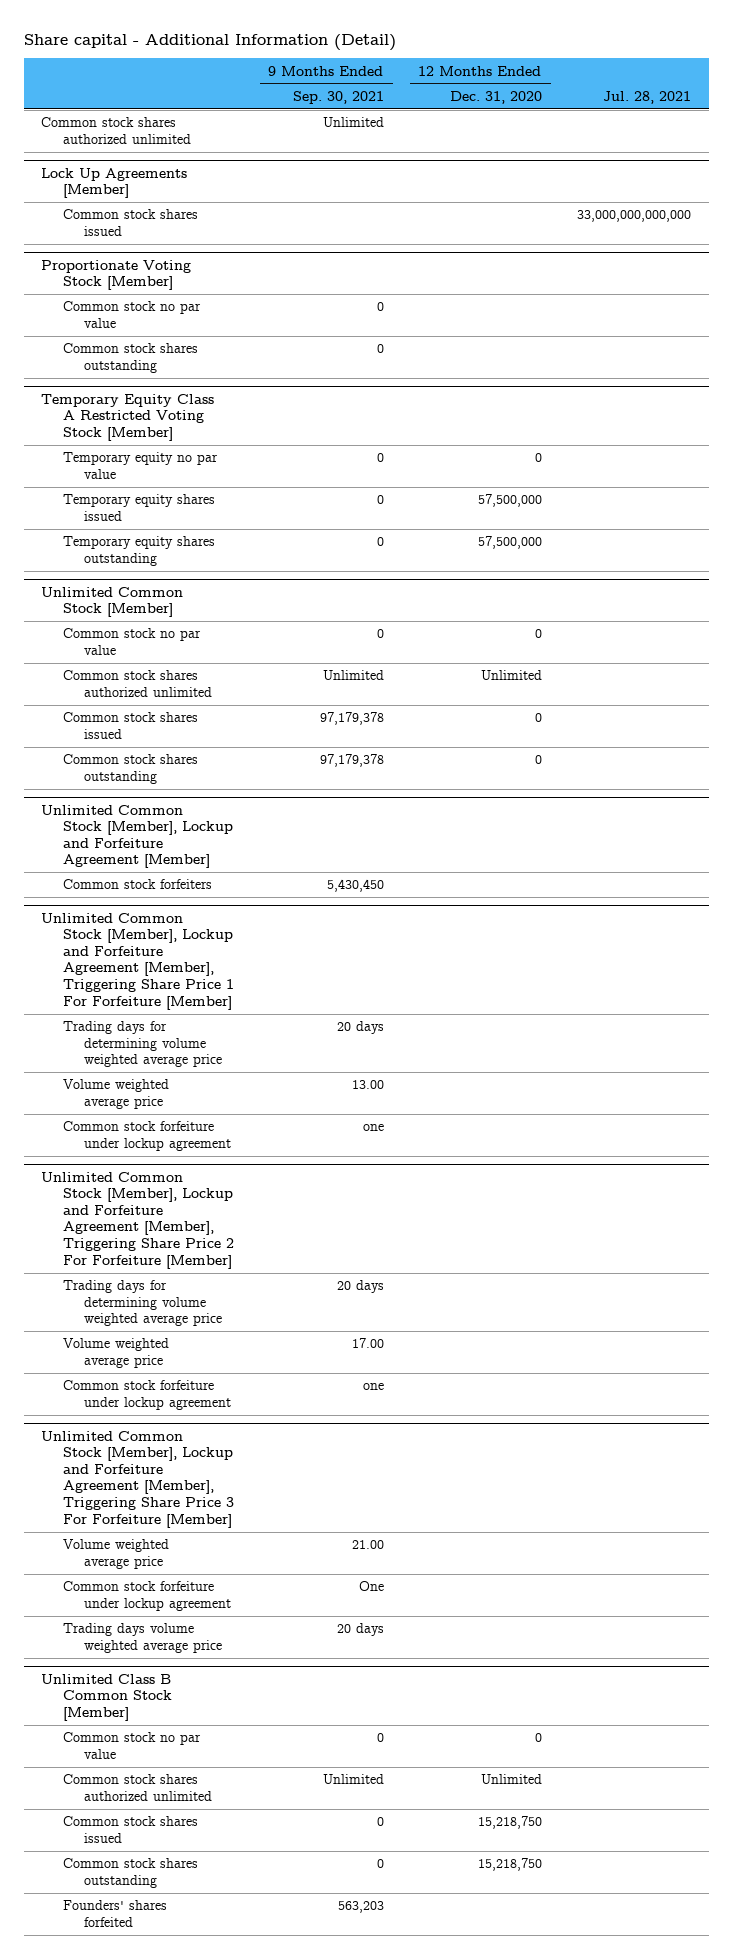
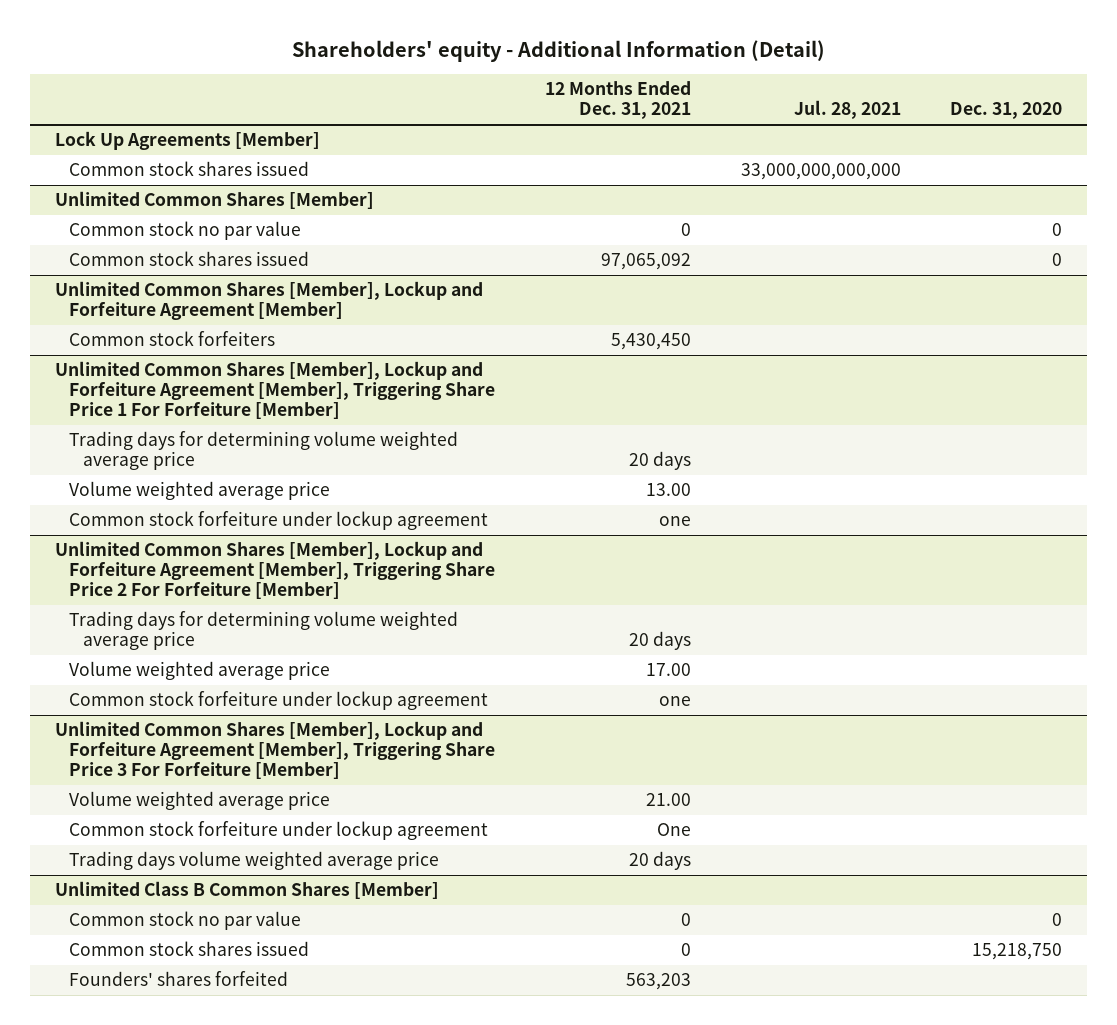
- Share capital - Additional Information (Detail)
+ Shareholders' equity - Additional Information (Detail)
- | 9 Months Ended Sep. 30, 2021 | 12 Months Ended Dec. 31, 2020 | Jul. 28, 2021
+ | 12 Months Ended Dec. 31, 2021 | Jul. 28, 2021 | Dec. 31, 2020
- Common stock shares authorized unlimited | Unlimited | |
- Proportionate Voting Stock [Member]
- Common stock no par value | 0 | |
- Common stock shares outstanding | 0 | |
- Temporary Equity Class A Restricted Voting Stock [Member]
- Temporary equity no par value | 0 | 0 |
- Temporary equity shares issued | 0 | 57,500,000 |
- Temporary equity shares outstanding | 0 | 57,500,000 |
- Unlimited Common Stock [Member]
+ Unlimited Common Shares [Member]
- Common stock shares authorized unlimited | Unlimited | Unlimited |
- Common stock shares outstanding | 97,179,378 | 0 |
- Unlimited Common Stock [Member], Lockup and Forfeiture Agreement [Member]
+ Unlimited Common Shares [Member], Lockup and Forfeiture Agreement [Member]
- Unlimited Common Stock [Member], Lockup and Forfeiture Agreement [Member], Triggering Share Price 1 For Forfeiture [Member]
+ Unlimited Common Shares [Member], Lockup and Forfeiture Agreement [Member], Triggering Share Price 1 For Forfeiture [Member]
- Unlimited Common Stock [Member], Lockup and Forfeiture Agreement [Member], Triggering Share Price 2 For Forfeiture [Member]
+ Unlimited Common Shares [Member], Lockup and Forfeiture Agreement [Member], Triggering Share Price 2 For Forfeiture [Member]
- Unlimited Common Stock [Member], Lockup and Forfeiture Agreement [Member], Triggering Share Price 3 For Forfeiture [Member]
+ Unlimited Common Shares [Member], Lockup and Forfeiture Agreement [Member], Triggering Share Price 3 For Forfeiture [Member]
- Unlimited Class B Common Stock [Member]
+ Unlimited Class B Common Shares [Member]
- Common stock shares authorized unlimited | Unlimited | Unlimited |
- Common stock shares outstanding | 0 | 15,218,750 |

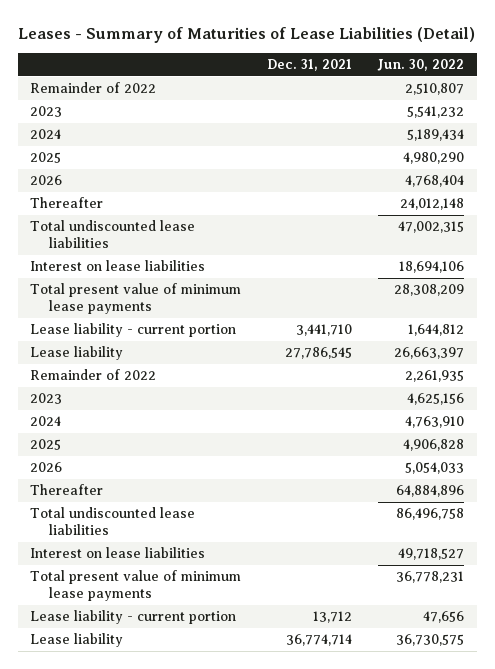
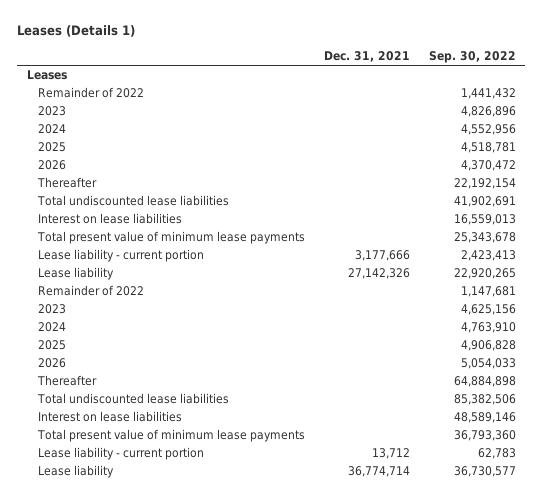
- Leases - Summary of Maturities of Lease Liabilities (Detail)
+ Leases (Details 1)
- | Dec. 31, 2021 | Jun. 30, 2022
+ | Dec. 31, 2021 | Sep. 30, 2022
+ Leases
- Lease liability - current portion | 3,441,710 | 1,644,812
- Lease liability | 27,786,545 | 26,663,397
+ Lease liability - current portion | 3,177,666 | 2,423,413
+ Lease liability | 27,142,326 | 22,920,265

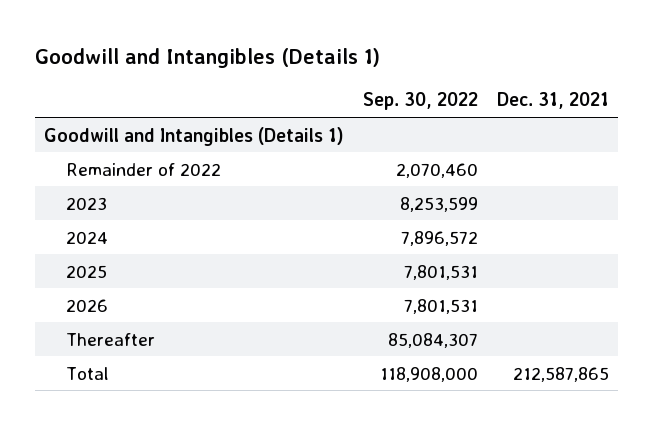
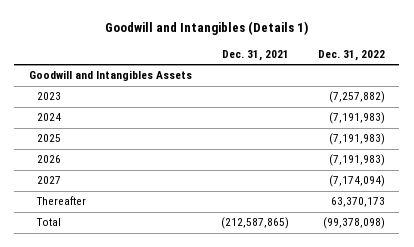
- | Sep. 30, 2022 | Dec. 31, 2021
+ | Dec. 31, 2021 | Dec. 31, 2022
- Goodwill and Intangibles (Details 1)
- Remainder of 2022 | 2,070,460 |
+ Goodwill and Intangibles Assets
+ 2027 | | (7,174,094)
- Total | 118,908,000 | 212,587,865
+ Total | (212,587,865) | (99,378,098)

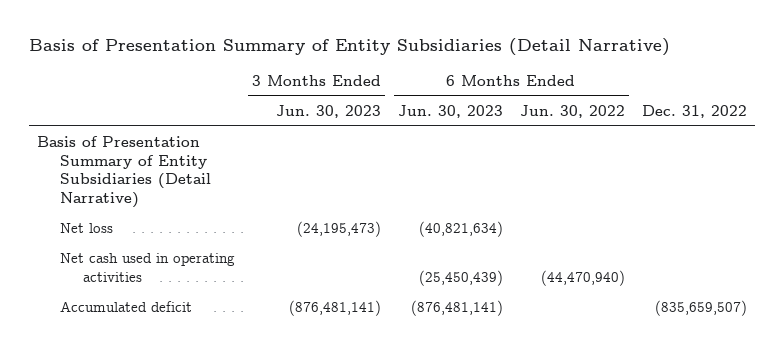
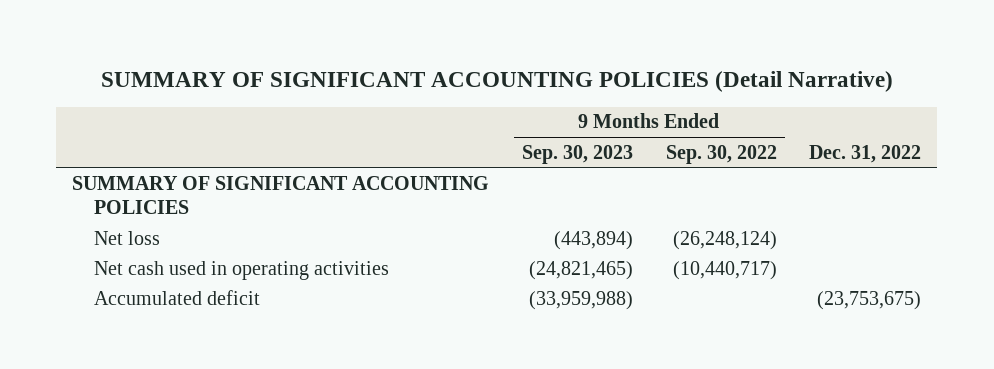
- Basis of Presentation Summary of Entity Subsidiaries (Detail Narrative)
+ SUMMARY OF SIGNIFICANT ACCOUNTING POLICIES (Detail Narrative)
- | 3 Months Ended Jun. 30, 2023 | 6 Months Ended Jun. 30, 2023 | 6 Months Ended Jun. 30, 2022 | Dec. 31, 2022
+ | 9 Months Ended Sep. 30, 2023 | 9 Months Ended Sep. 30, 2022 | Dec. 31, 2022
- Basis of Presentation Summary of Entity Subsidiaries (Detail Narrative)
+ SUMMARY OF SIGNIFICANT ACCOUNTING POLICIES
- Accumulated deficit | (876,481,141) | (876,481,141) | | (835,659,507)
+ Accumulated deficit | (33,959,988) | | (23,753,675)

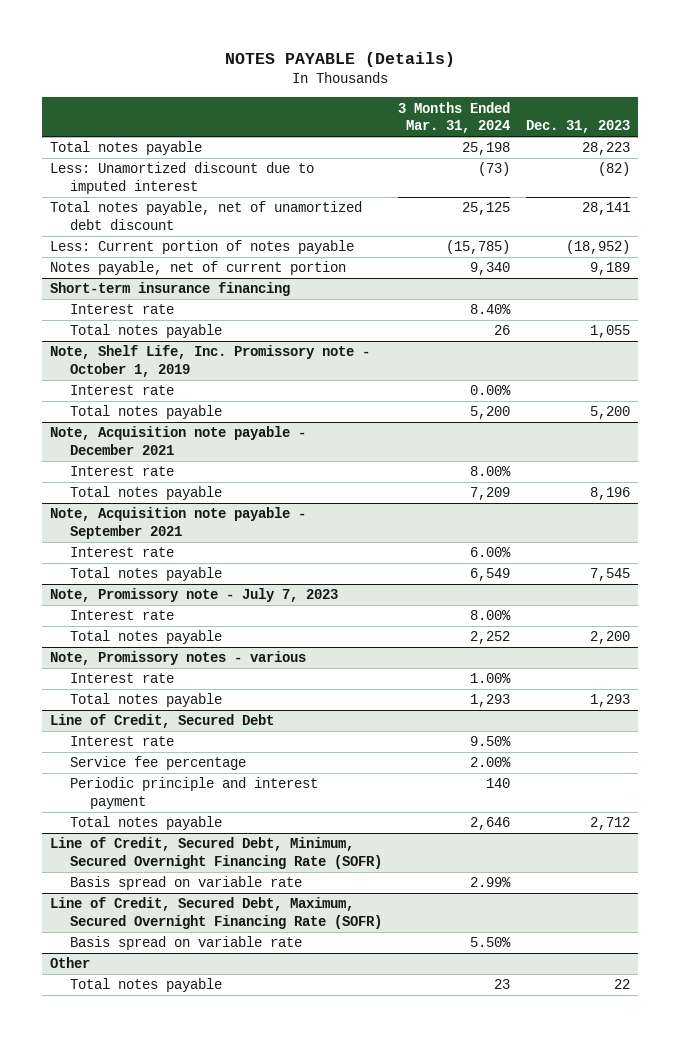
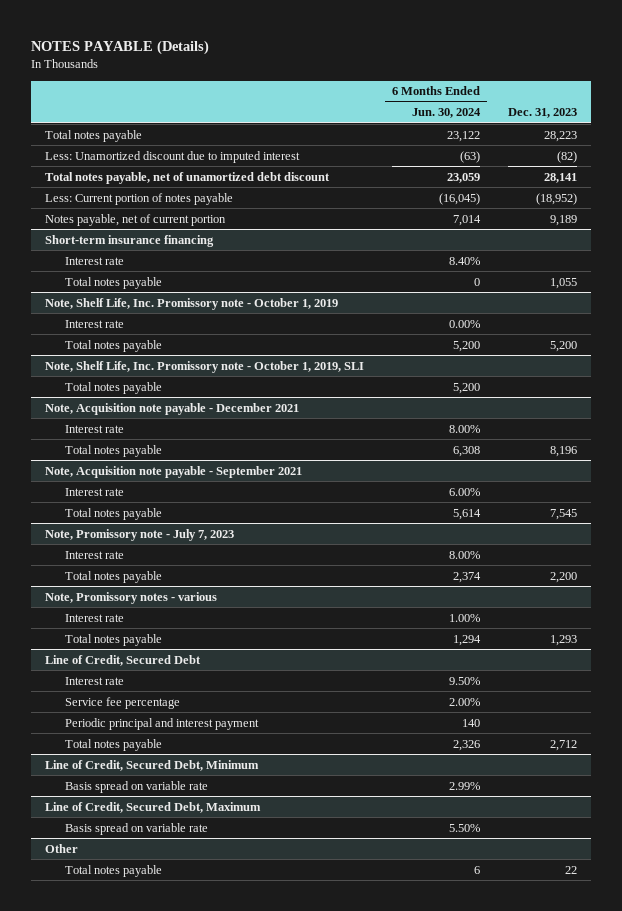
- | 3 Months Ended Mar. 31, 2024 | Dec. 31, 2023
+ | 6 Months Ended Jun. 30, 2024 | Dec. 31, 2023
+ Note, Shelf Life, Inc. Promissory note - October 1, 2019, SLI
+ Total notes payable | 5,200 |
@ Line of Credit, Secured Debt
- Periodic principle and interest payment | 140 |
+ Periodic principal and interest payment | 140 |
- Line of Credit, Secured Debt, Minimum, Secured Overnight Financing Rate (SOFR)
+ Line of Credit, Secured Debt, Minimum
- Line of Credit, Secured Debt, Maximum, Secured Overnight Financing Rate (SOFR)
+ Line of Credit, Secured Debt, Maximum

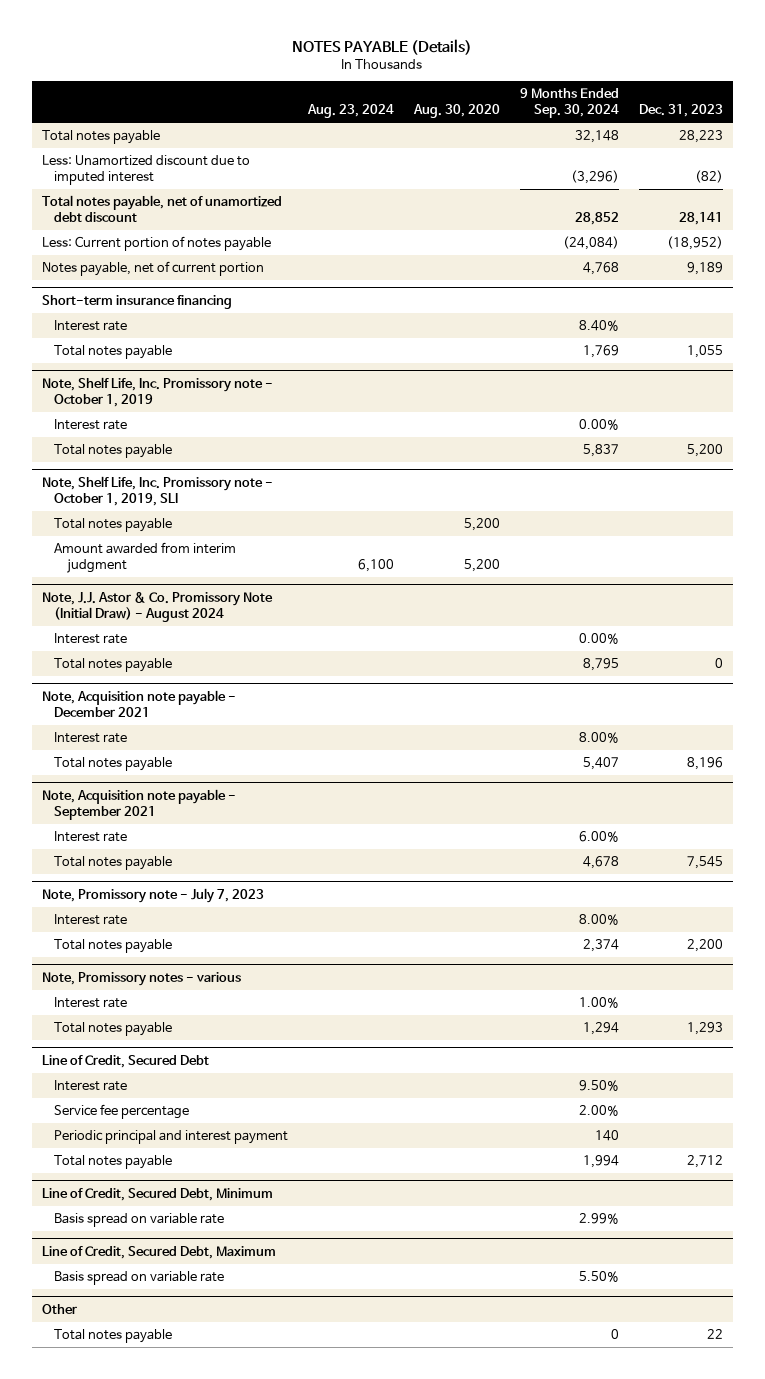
- | 6 Months Ended Jun. 30, 2024 | Dec. 31, 2023
+ | Aug. 23, 2024 | Aug. 30, 2020 | 9 Months Ended Sep. 30, 2024 | Dec. 31, 2023
@ Note, Shelf Life, Inc. Promissory note - October 1, 2019, SLI
+ Amount awarded from interim judgment | 6,100 | 5,200 | |
+ Note, J.J. Astor & Co. Promissory Note (Initial Draw) - August 2024
+ Interest rate | | | 0.00% |
+ Total notes payable | | | 8,795 | 0

